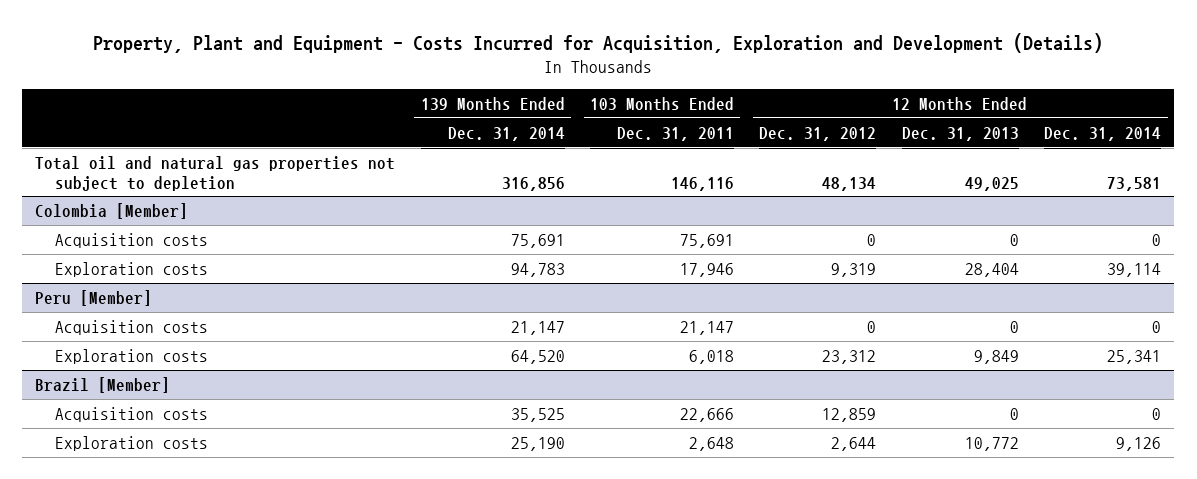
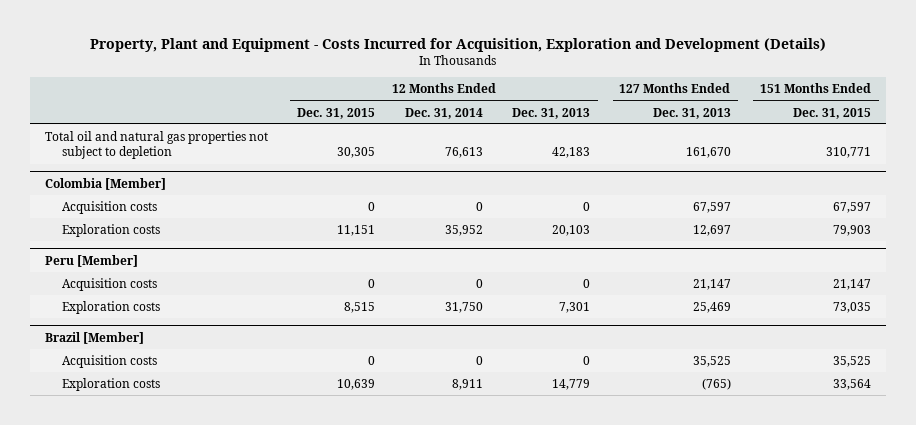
- | 139 Months Ended Dec. 31, 2014 | 103 Months Ended Dec. 31, 2011 | 12 Months Ended Dec. 31, 2012 | 12 Months Ended Dec. 31, 2013 | 12 Months Ended Dec. 31, 2014
+ | 12 Months Ended Dec. 31, 2015 | 12 Months Ended Dec. 31, 2014 | 12 Months Ended Dec. 31, 2013 | 127 Months Ended Dec. 31, 2013 | 151 Months Ended Dec. 31, 2015
- Total oil and natural gas properties not subject to depletion | 316,856 | 146,116 | 48,134 | 49,025 | 73,581
+ Total oil and natural gas properties not subject to depletion | 30,305 | 76,613 | 42,183 | 161,670 | 310,771
@ Colombia [Member]
- Exploration costs | 94,783 | 17,946 | 9,319 | 28,404 | 39,114
+ Exploration costs | 11,151 | 35,952 | 20,103 | 12,697 | 79,903
@ Peru [Member]
- Exploration costs | 64,520 | 6,018 | 23,312 | 9,849 | 25,341
+ Exploration costs | 8,515 | 31,750 | 7,301 | 25,469 | 73,035
@ Brazil [Member]
- Exploration costs | 25,190 | 2,648 | 2,644 | 10,772 | 9,126
+ Exploration costs | 10,639 | 8,911 | 14,779 | (765) | 33,564

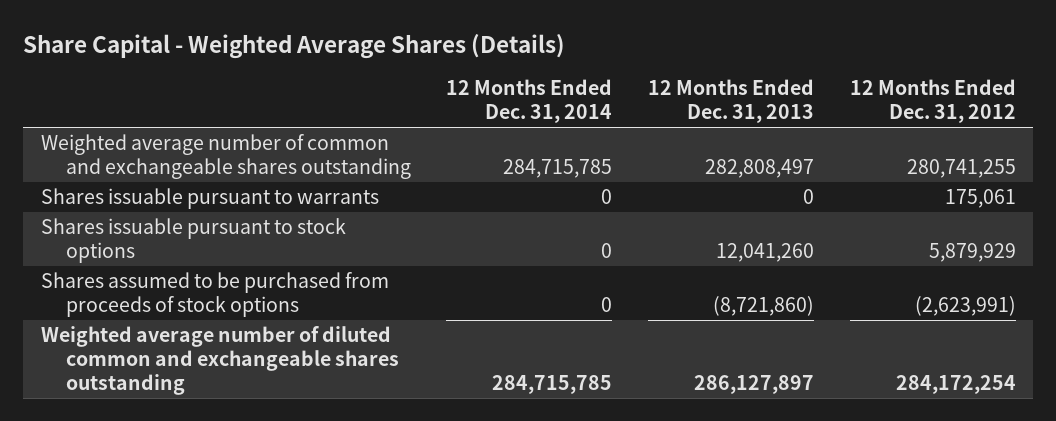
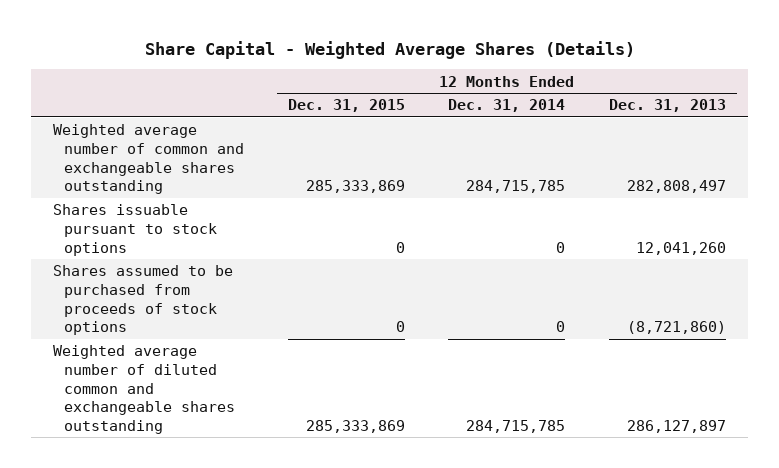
- | 12 Months Ended Dec. 31, 2014 | 12 Months Ended Dec. 31, 2013 | 12 Months Ended Dec. 31, 2012
+ | 12 Months Ended Dec. 31, 2015 | 12 Months Ended Dec. 31, 2014 | 12 Months Ended Dec. 31, 2013
- Shares issuable pursuant to warrants | 0 | 0 | 175,061

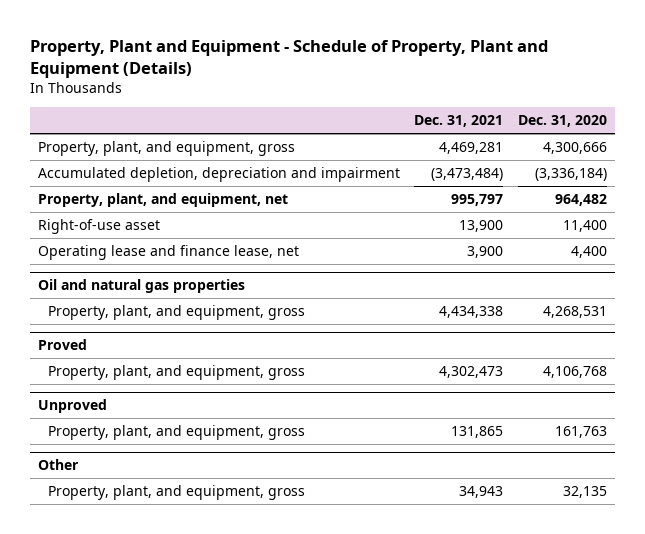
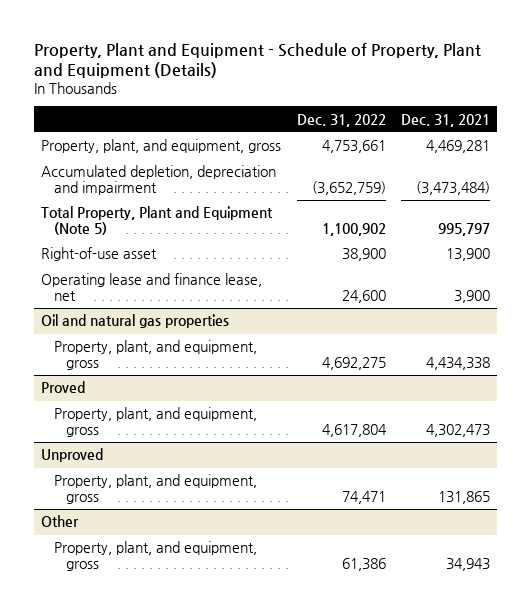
- | Dec. 31, 2021 | Dec. 31, 2020
+ | Dec. 31, 2022 | Dec. 31, 2021
- Property, plant, and equipment, net | 995,797 | 964,482
+ Total Property, Plant and Equipment (Note 5) | 1,100,902 | 995,797

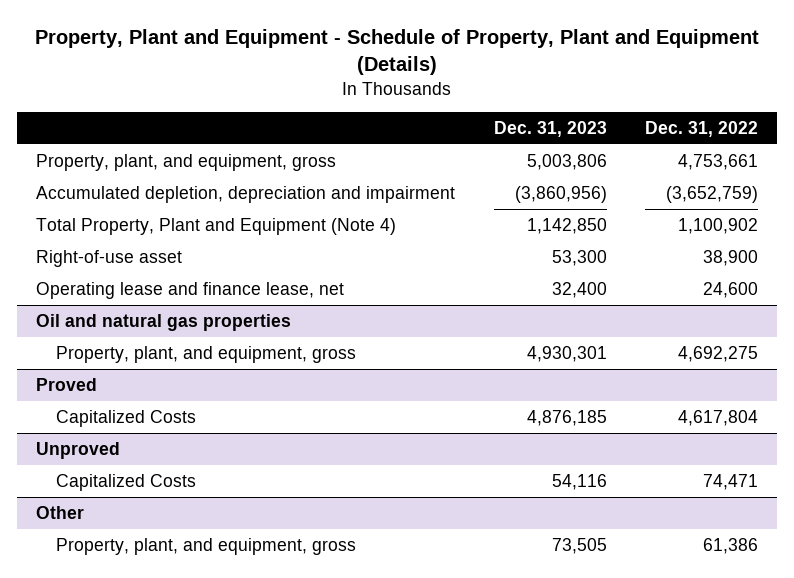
- | Dec. 31, 2022 | Dec. 31, 2021
+ | Dec. 31, 2023 | Dec. 31, 2022
- Total Property, Plant and Equipment (Note 5) | 1,100,902 | 995,797
+ Total Property, Plant and Equipment (Note 4) | 1,142,850 | 1,100,902
@ Proved
- Property, plant, and equipment, gross | 4,617,804 | 4,302,473
+ Capitalized Costs | 4,876,185 | 4,617,804
@ Unproved
- Property, plant, and equipment, gross | 74,471 | 131,865
+ Capitalized Costs | 54,116 | 74,471

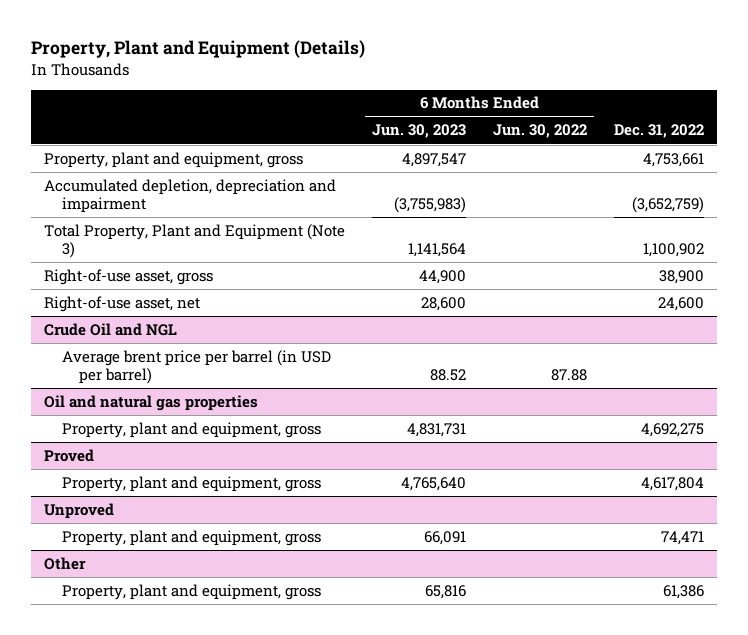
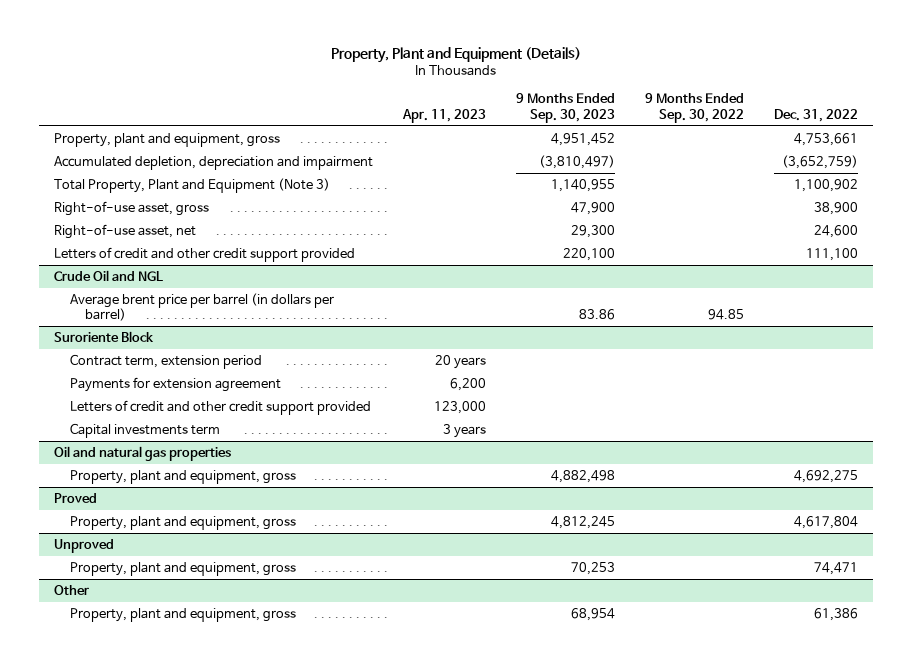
- | 6 Months Ended Jun. 30, 2023 | 6 Months Ended Jun. 30, 2022 | Dec. 31, 2022
+ | Apr. 11, 2023 | 9 Months Ended Sep. 30, 2023 | 9 Months Ended Sep. 30, 2022 | Dec. 31, 2022
+ Letters of credit and other credit support provided | | 220,100 | | 111,100
@ Crude Oil and NGL
- Average brent price per barrel (in USD per barrel) | 88.52 | 87.88 |
+ Average brent price per barrel (in dollars per barrel) | | 83.86 | 94.85 |
+ Suroriente Block
+ Contract term, extension period | 20 years | | |
+ Payments for extension agreement | 6,200 | | |
+ Letters of credit and other credit support provided | 123,000 | | |
+ Capital investments term | 3 years | | |

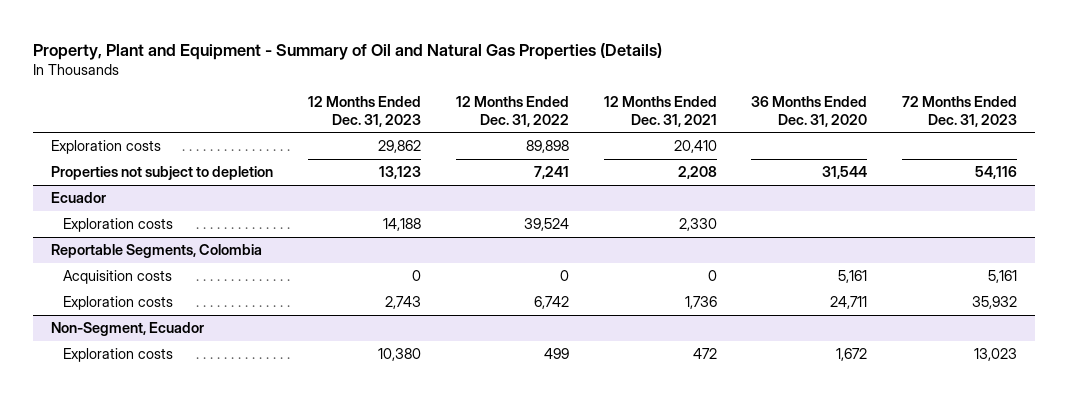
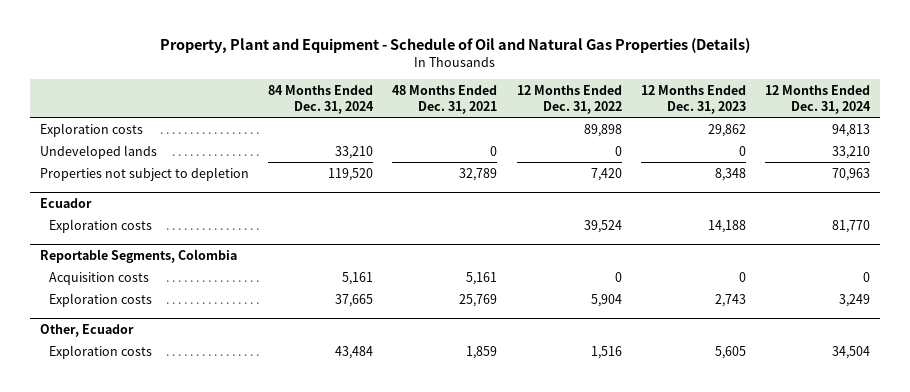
- Property, Plant and Equipment - Summary of Oil and Natural Gas Properties (Details)
+ Property, Plant and Equipment - Schedule of Oil and Natural Gas Properties (Details)
- | 12 Months Ended Dec. 31, 2023 | 12 Months Ended Dec. 31, 2022 | 12 Months Ended Dec. 31, 2021 | 36 Months Ended Dec. 31, 2020 | 72 Months Ended Dec. 31, 2023
+ | 84 Months Ended Dec. 31, 2024 | 48 Months Ended Dec. 31, 2021 | 12 Months Ended Dec. 31, 2022 | 12 Months Ended Dec. 31, 2023 | 12 Months Ended Dec. 31, 2024
- Properties not subject to depletion | 13,123 | 7,241 | 2,208 | 31,544 | 54,116
+ Undeveloped lands | 33,210 | 0 | 0 | 0 | 33,210
+ Properties not subject to depletion | 119,520 | 32,789 | 7,420 | 8,348 | 70,963
@ Reportable Segments, Colombia
- Exploration costs | 2,743 | 6,742 | 1,736 | 24,711 | 35,932
- Non-Segment, Ecuador
- Exploration costs | 10,380 | 499 | 472 | 1,672 | 13,023
@ Reportable Segments, Colombia
+ Exploration costs | 37,665 | 25,769 | 5,904 | 2,743 | 3,249
+ Other, Ecuador
+ Exploration costs | 43,484 | 1,859 | 1,516 | 5,605 | 34,504

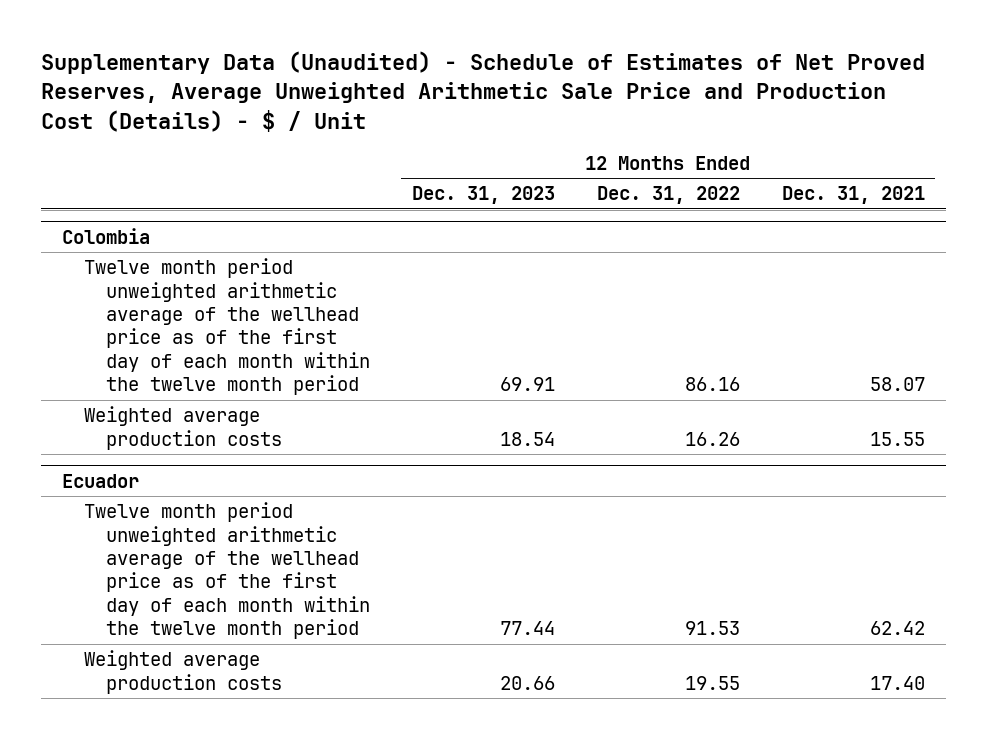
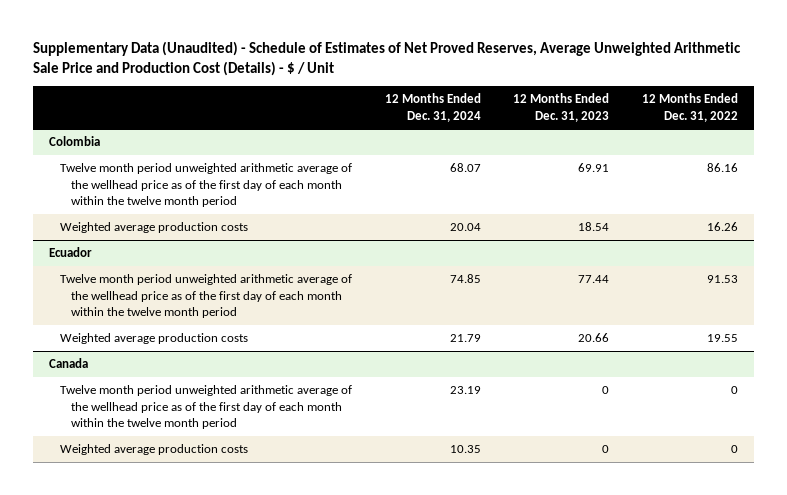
- | 12 Months Ended Dec. 31, 2023 | 12 Months Ended Dec. 31, 2022 | 12 Months Ended Dec. 31, 2021
+ | 12 Months Ended Dec. 31, 2024 | 12 Months Ended Dec. 31, 2023 | 12 Months Ended Dec. 31, 2022
+ Canada
+ Twelve month period unweighted arithmetic average of the wellhead price as of the first day of each month within the twelve month period | 23.19 | 0 | 0
+ Weighted average production costs | 10.35 | 0 | 0

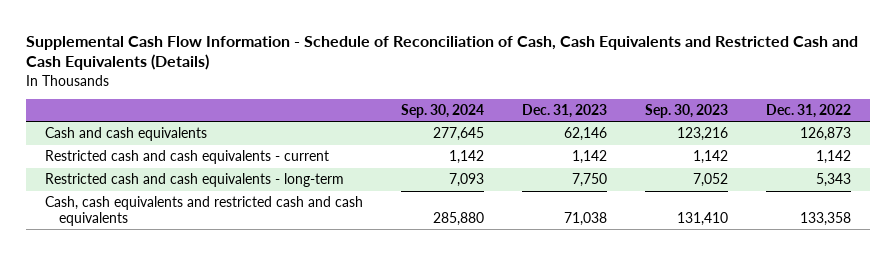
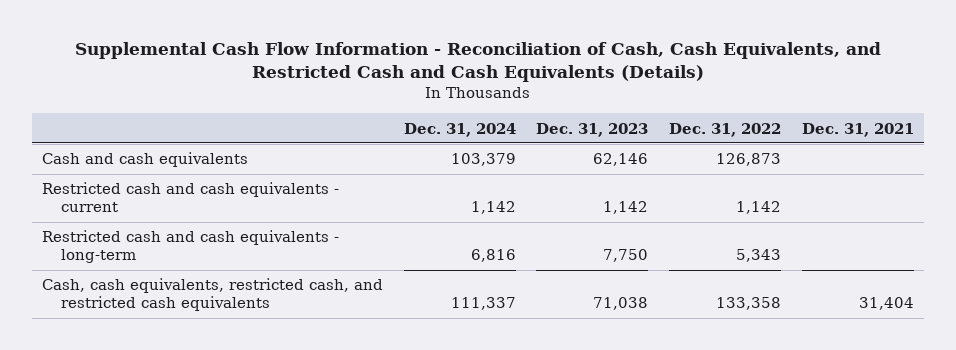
- Supplemental Cash Flow Information - Schedule of Reconciliation of Cash, Cash Equivalents and Restricted Cash and Cash Equivalents (Details)
+ Supplemental Cash Flow Information - Reconciliation of Cash, Cash Equivalents, and Restricted Cash and Cash Equivalents (Details)
- | Sep. 30, 2024 | Dec. 31, 2023 | Sep. 30, 2023 | Dec. 31, 2022
+ | Dec. 31, 2024 | Dec. 31, 2023 | Dec. 31, 2022 | Dec. 31, 2021
- Cash, cash equivalents and restricted cash and cash equivalents | 285,880 | 71,038 | 131,410 | 133,358
+ Cash, cash equivalents, restricted cash, and restricted cash equivalents | 111,337 | 71,038 | 133,358 | 31,404

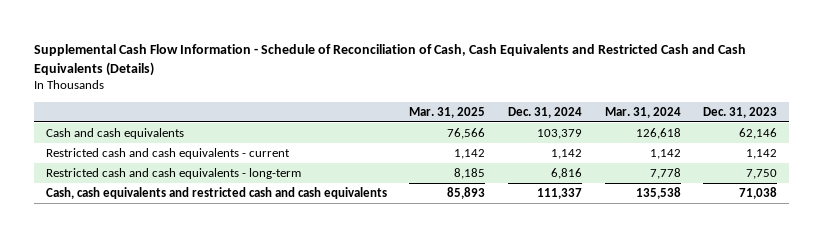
- Supplemental Cash Flow Information - Reconciliation of Cash, Cash Equivalents, and Restricted Cash and Cash Equivalents (Details)
+ Supplemental Cash Flow Information - Schedule of Reconciliation of Cash, Cash Equivalents and Restricted Cash and Cash Equivalents (Details)
- | Dec. 31, 2024 | Dec. 31, 2023 | Dec. 31, 2022 | Dec. 31, 2021
+ | Mar. 31, 2025 | Dec. 31, 2024 | Mar. 31, 2024 | Dec. 31, 2023
- Cash, cash equivalents, restricted cash, and restricted cash equivalents | 111,337 | 71,038 | 133,358 | 31,404
+ Cash, cash equivalents and restricted cash and cash equivalents | 85,893 | 111,337 | 135,538 | 71,038

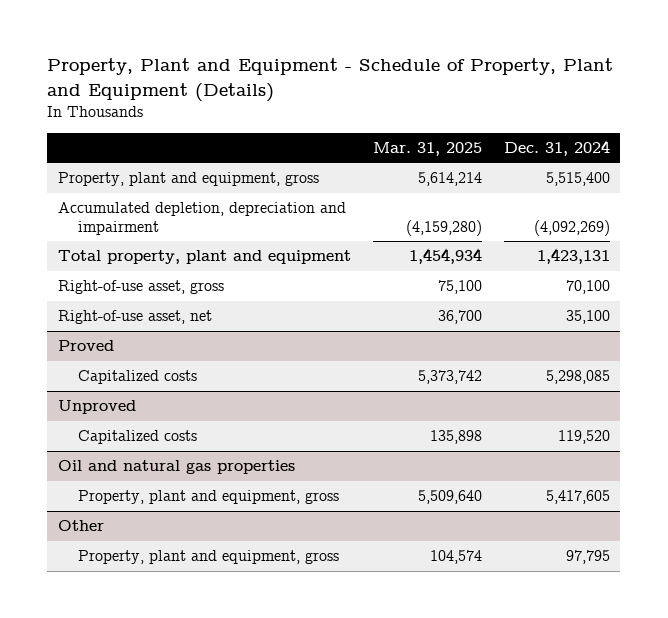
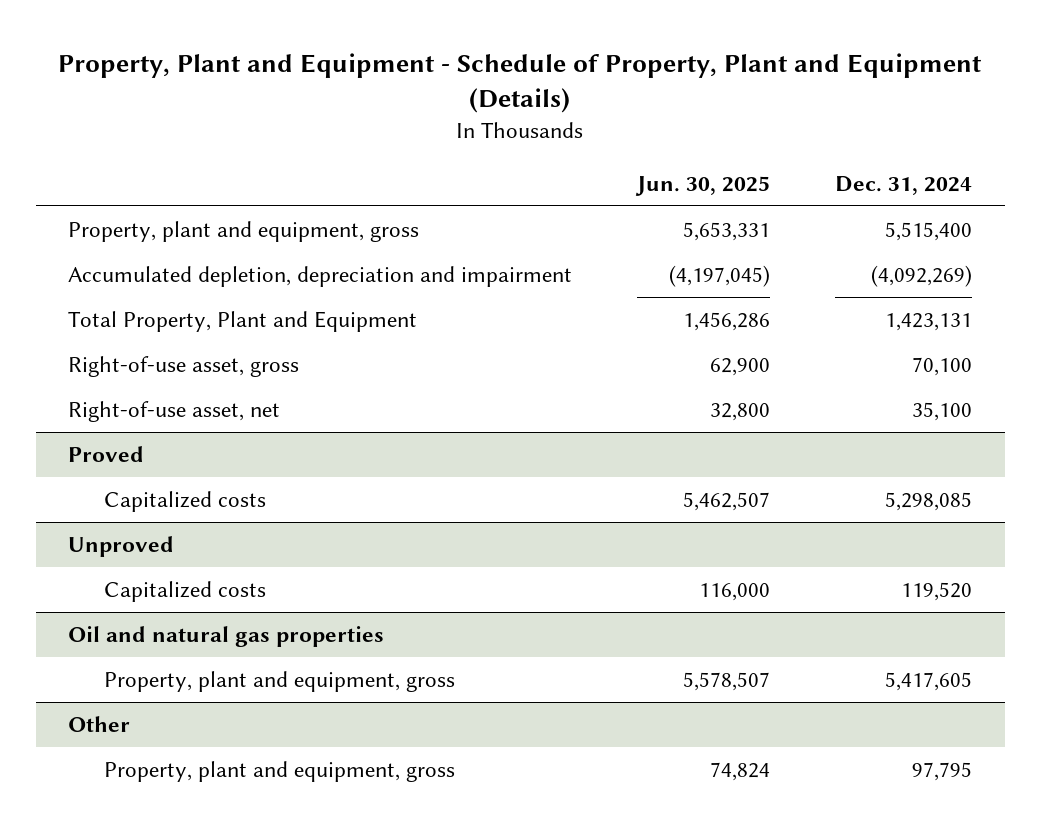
- | Mar. 31, 2025 | Dec. 31, 2024
+ | Jun. 30, 2025 | Dec. 31, 2024
- Total property, plant and equipment | 1,454,934 | 1,423,131
+ Total Property, Plant and Equipment | 1,456,286 | 1,423,131

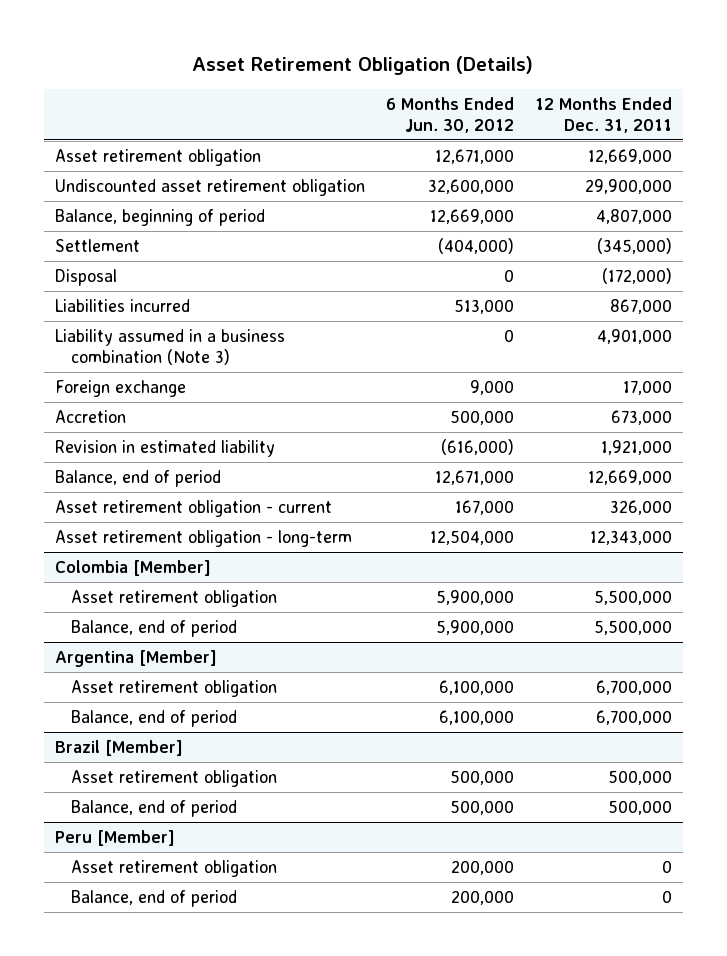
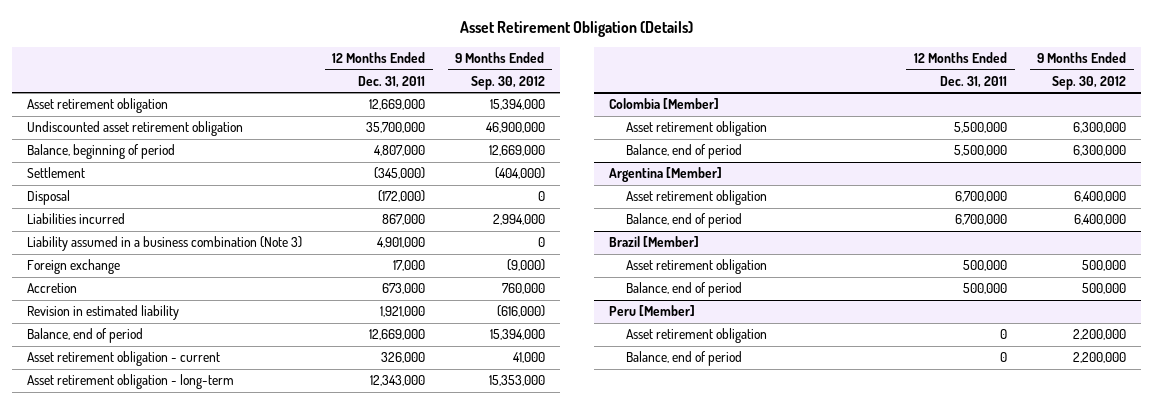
- | 6 Months Ended Jun. 30, 2012 | 12 Months Ended Dec. 31, 2011
+ | 12 Months Ended Dec. 31, 2011 | 9 Months Ended Sep. 30, 2012
- Undiscounted asset retirement obligation | 32,600,000 | 29,900,000
+ Undiscounted asset retirement obligation | 35,700,000 | 46,900,000

